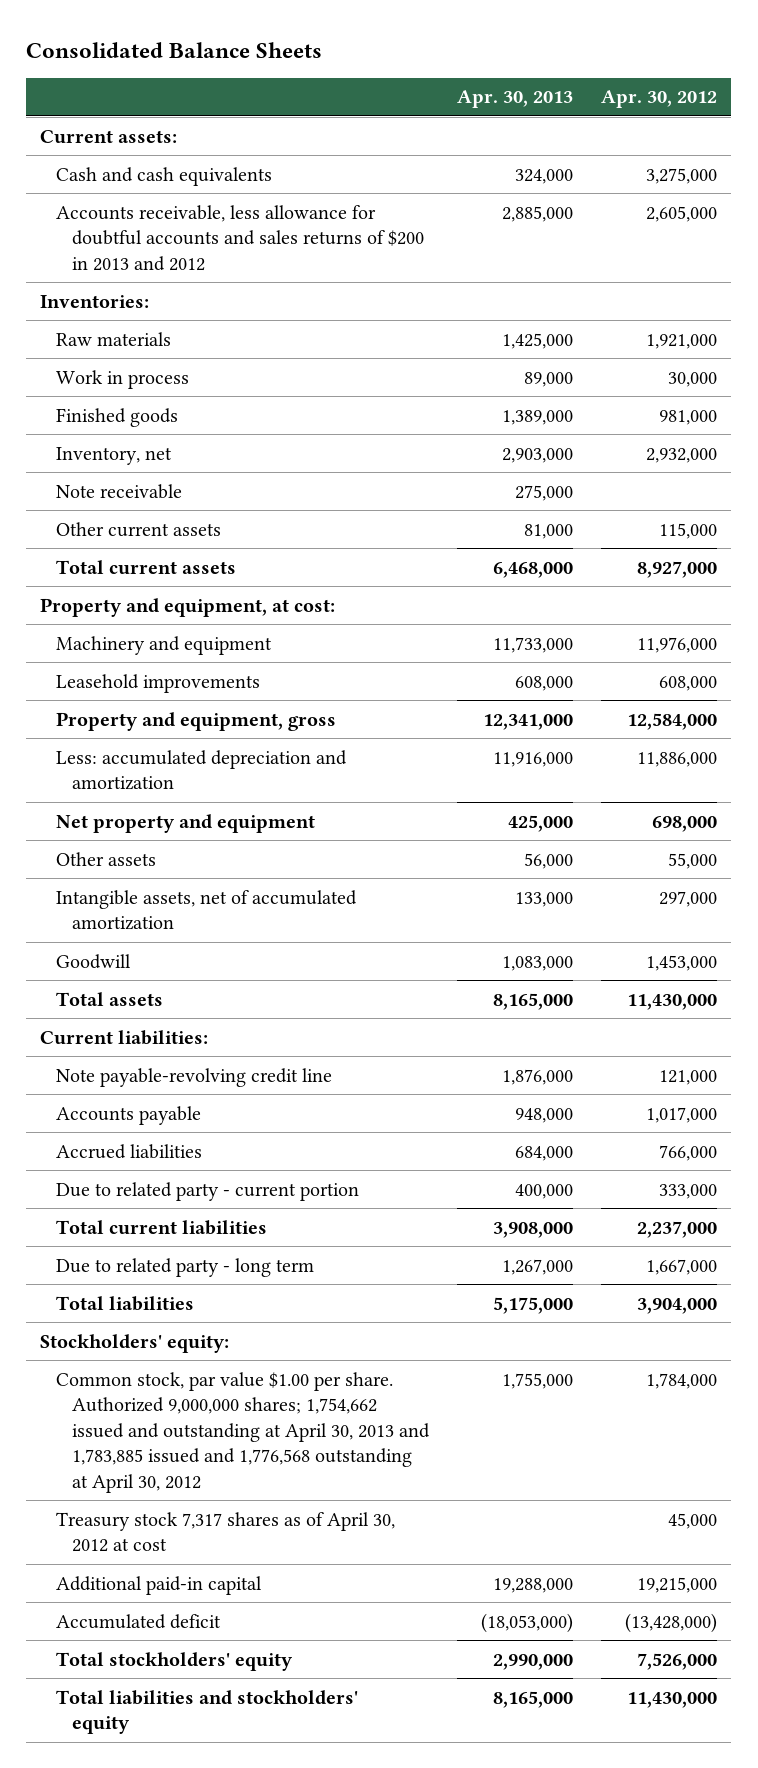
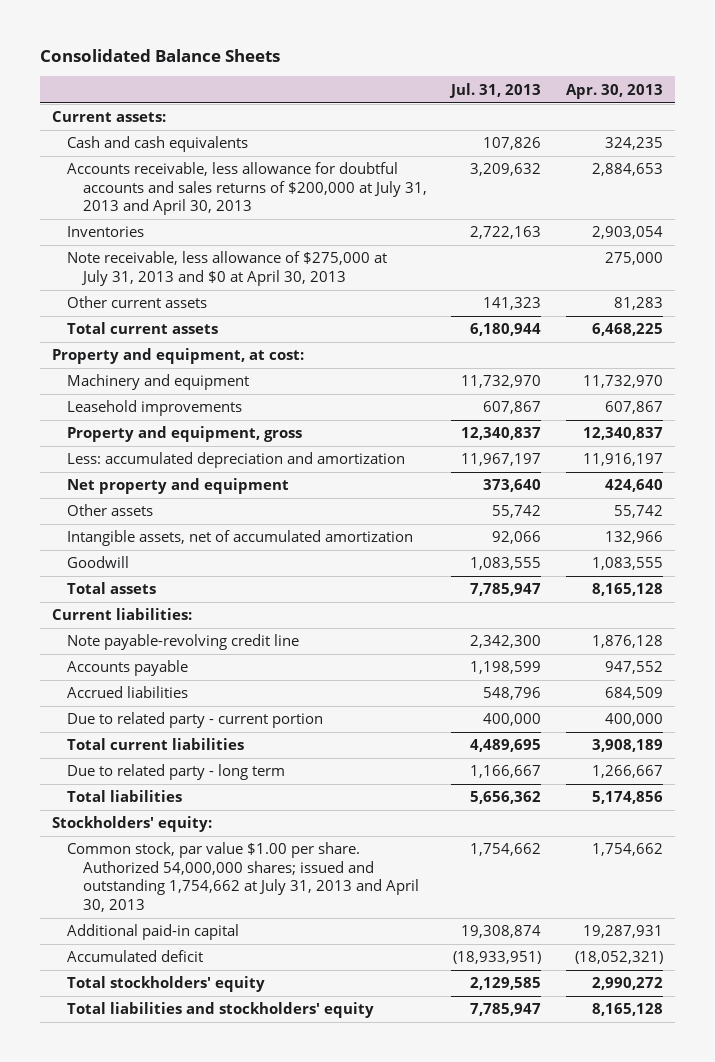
- | Apr. 30, 2013 | Apr. 30, 2012
+ | Jul. 31, 2013 | Apr. 30, 2013
- Cash and cash equivalents | 324,000 | 3,275,000
- Accounts receivable, less allowance for doubtful accounts and sales returns of $200 in 2013 and 2012 | 2,885,000 | 2,605,000
- Inventories:
- Raw materials | 1,425,000 | 1,921,000
- Work in process | 89,000 | 30,000
- Finished goods | 1,389,000 | 981,000
- Inventory, net | 2,903,000 | 2,932,000
- Note receivable | 275,000 |
- Other current assets | 81,000 | 115,000
- Total current assets | 6,468,000 | 8,927,000
+ Cash and cash equivalents | 107,826 | 324,235
+ Accounts receivable, less allowance for doubtful accounts and sales returns of $200,000 at July 31, 2013 and April 30, 2013 | 3,209,632 | 2,884,653
+ Inventories | 2,722,163 | 2,903,054
+ Note receivable, less allowance of $275,000 at July 31, 2013 and $0 at April 30, 2013 | | 275,000
+ Other current assets | 141,323 | 81,283
+ Total current assets | 6,180,944 | 6,468,225
- Machinery and equipment | 11,733,000 | 11,976,000
- Leasehold improvements | 608,000 | 608,000
- Property and equipment, gross | 12,341,000 | 12,584,000
- Less: accumulated depreciation and amortization | 11,916,000 | 11,886,000
- Net property and equipment | 425,000 | 698,000
- Other assets | 56,000 | 55,000
- Intangible assets, net of accumulated amortization | 133,000 | 297,000
- Goodwill | 1,083,000 | 1,453,000
- Total assets | 8,165,000 | 11,430,000
+ Machinery and equipment | 11,732,970 | 11,732,970
+ Leasehold improvements | 607,867 | 607,867
+ Property and equipment, gross | 12,340,837 | 12,340,837
+ Less: accumulated depreciation and amortization | 11,967,197 | 11,916,197
+ Net property and equipment | 373,640 | 424,640
+ Other assets | 55,742 | 55,742
+ Intangible assets, net of accumulated amortization | 92,066 | 132,966
+ Goodwill | 1,083,555 | 1,083,555
+ Total assets | 7,785,947 | 8,165,128
- Note payable-revolving credit line | 1,876,000 | 121,000
- Accounts payable | 948,000 | 1,017,000
- Accrued liabilities | 684,000 | 766,000
+ Note payable-revolving credit line | 2,342,300 | 1,876,128
+ Accounts payable | 1,198,599 | 947,552
+ Accrued liabilities | 548,796 | 684,509
- Total current liabilities | 3,908,000 | 2,237,000
- Due to related party - long term | 1,267,000 | 1,667,000
- Total liabilities | 5,175,000 | 3,904,000
+ Total current liabilities | 4,489,695 | 3,908,189
+ Due to related party - long term | 1,166,667 | 1,266,667
+ Total liabilities | 5,656,362 | 5,174,856
- Common stock, par value $1.00 per share. Authorized 9,000,000 shares; 1,754,662 issued and outstanding at April 30, 2013 and 1,783,885 issued and 1,776,568 outstanding at April 30, 2012 | 1,755,000 | 1,784,000
- Treasury stock 7,317 shares as of April 30, 2012 at cost | | 45,000
- Additional paid-in capital | 19,288,000 | 19,215,000
- Accumulated deficit | (18,053,000) | (13,428,000)
- Total stockholders' equity | 2,990,000 | 7,526,000
- Total liabilities and stockholders' equity | 8,165,000 | 11,430,000
+ Common stock, par value $1.00 per share. Authorized 54,000,000 shares; issued and outstanding 1,754,662 at July 31, 2013 and April 30, 2013 | 1,754,662 | 1,754,662
+ Additional paid-in capital | 19,308,874 | 19,287,931
+ Accumulated deficit | (18,933,951) | (18,052,321)
+ Total stockholders' equity | 2,129,585 | 2,990,272
+ Total liabilities and stockholders' equity | 7,785,947 | 8,165,128

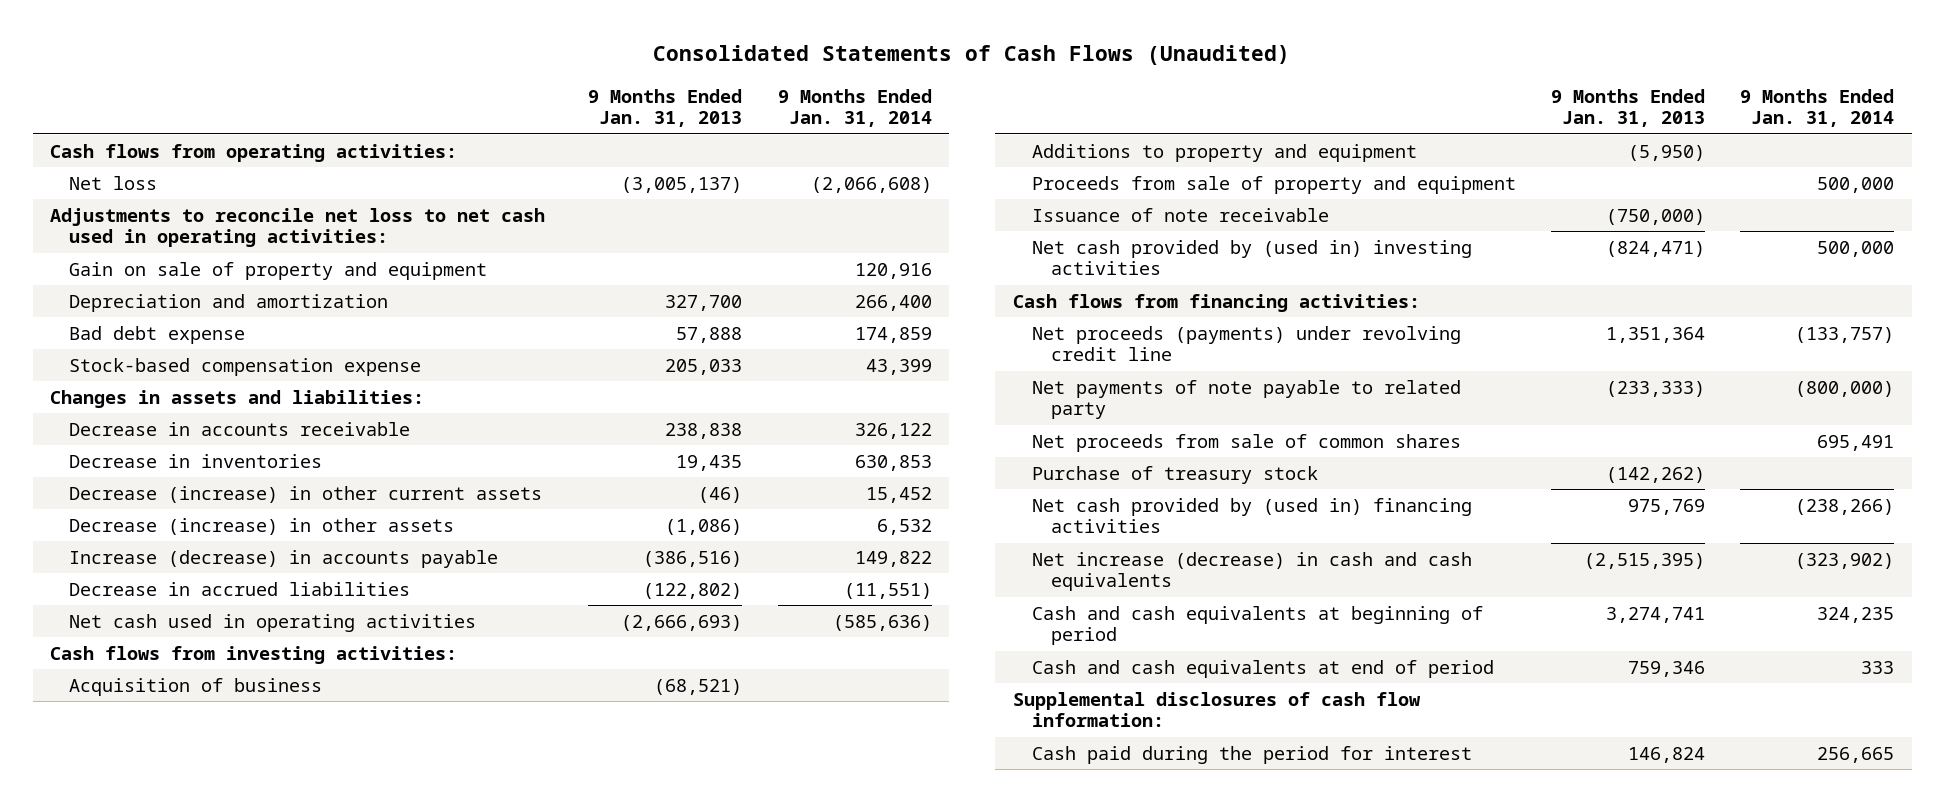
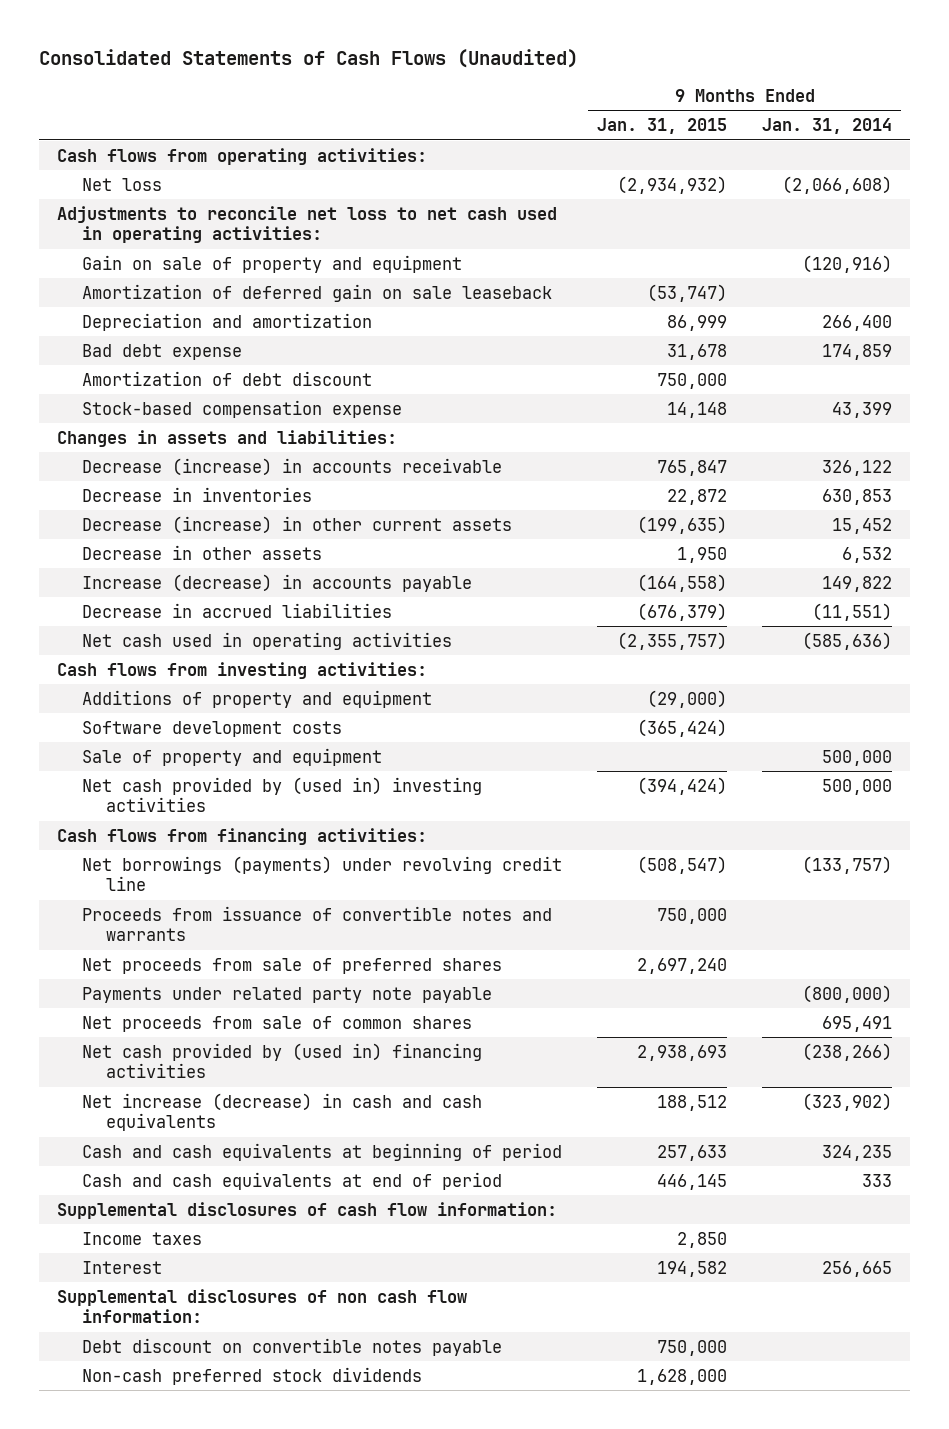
- | 9 Months Ended Jan. 31, 2013 | 9 Months Ended Jan. 31, 2014
+ | 9 Months Ended Jan. 31, 2015 | 9 Months Ended Jan. 31, 2014
- Gain on sale of property and equipment | | 120,916
+ Gain on sale of property and equipment | | (120,916)
+ Amortization of deferred gain on sale leaseback | (53,747) |
+ Amortization of debt discount | 750,000 |
- Decrease in accounts receivable | 238,838 | 326,122
+ Decrease (increase) in accounts receivable | 765,847 | 326,122
- Decrease (increase) in other assets | (1,086) | 6,532
+ Decrease in other assets | 1,950 | 6,532
- Acquisition of business | (68,521) |
- Additions to property and equipment | (5,950) |
- Proceeds from sale of property and equipment | | 500,000
- Issuance of note receivable | (750,000) |
+ Additions of property and equipment | (29,000) |
+ Software development costs | (365,424) |
+ Sale of property and equipment | | 500,000
- Net proceeds (payments) under revolving credit line | 1,351,364 | (133,757)
- Net payments of note payable to related party | (233,333) | (800,000)
+ Net borrowings (payments) under revolving credit line | (508,547) | (133,757)
+ Proceeds from issuance of convertible notes and warrants | 750,000 |
+ Net proceeds from sale of preferred shares | 2,697,240 |
+ Payments under related party note payable | | (800,000)
- Purchase of treasury stock | (142,262) |
- Cash paid during the period for interest | 146,824 | 256,665
+ Income taxes | 2,850 |
+ Interest | 194,582 | 256,665
+ Supplemental disclosures of non cash flow information:
+ Debt discount on convertible notes payable | 750,000 |
+ Non-cash preferred stock dividends | 1,628,000 |

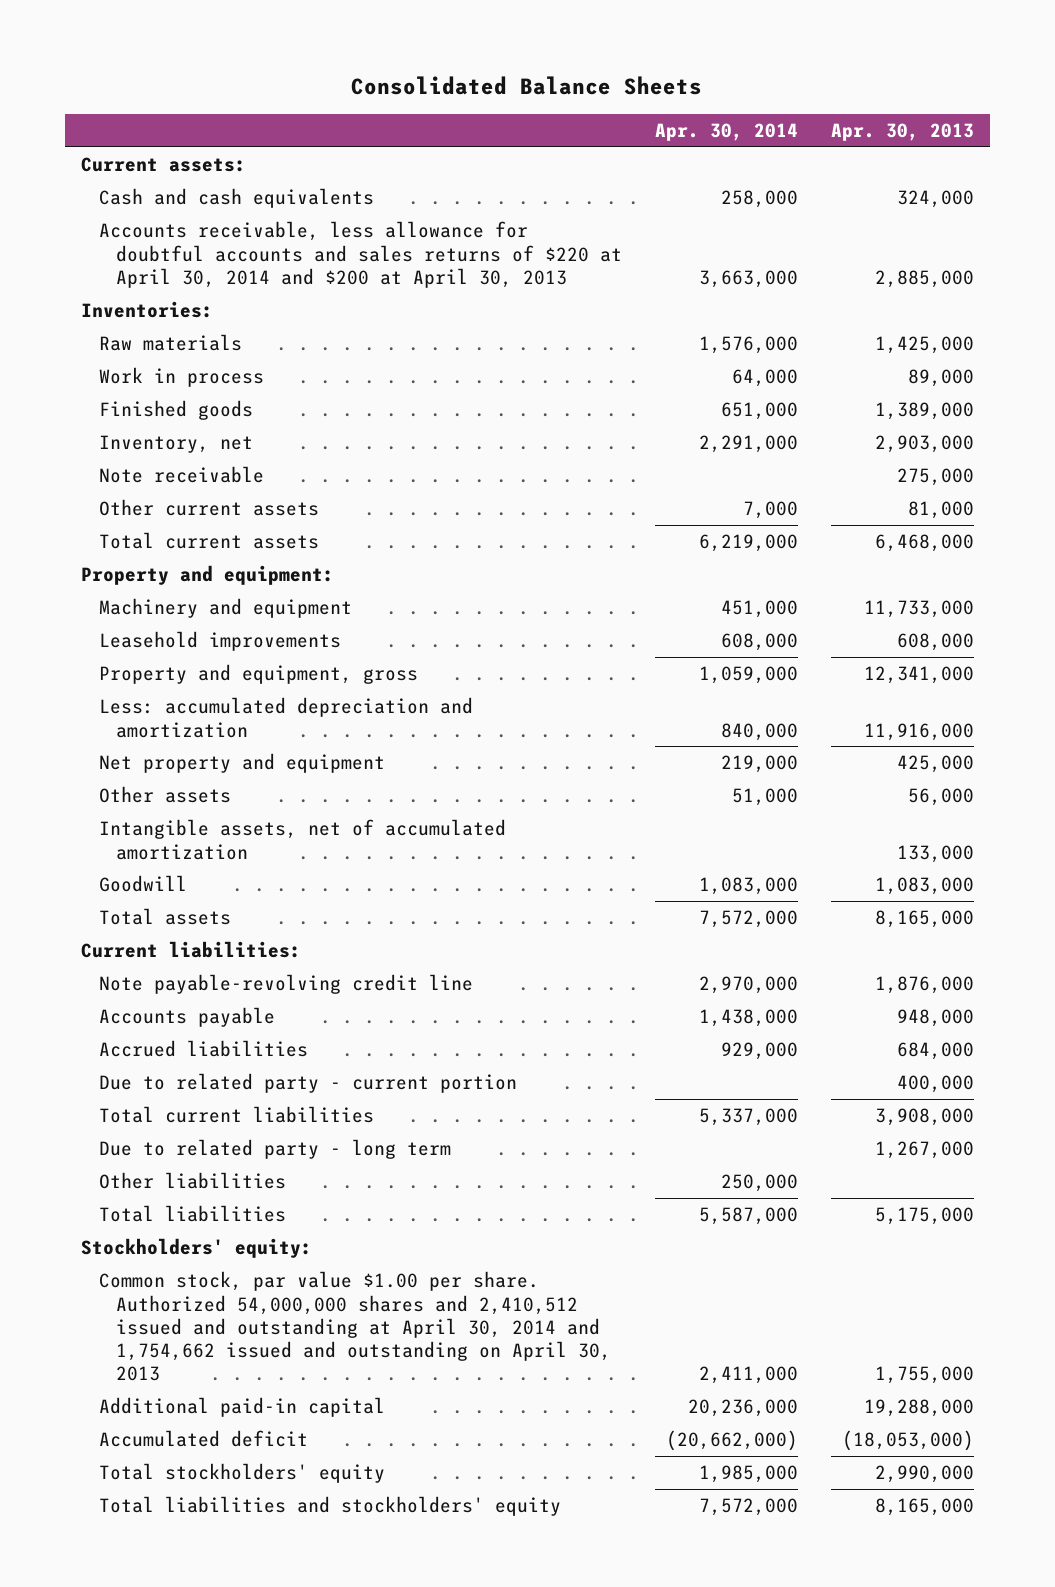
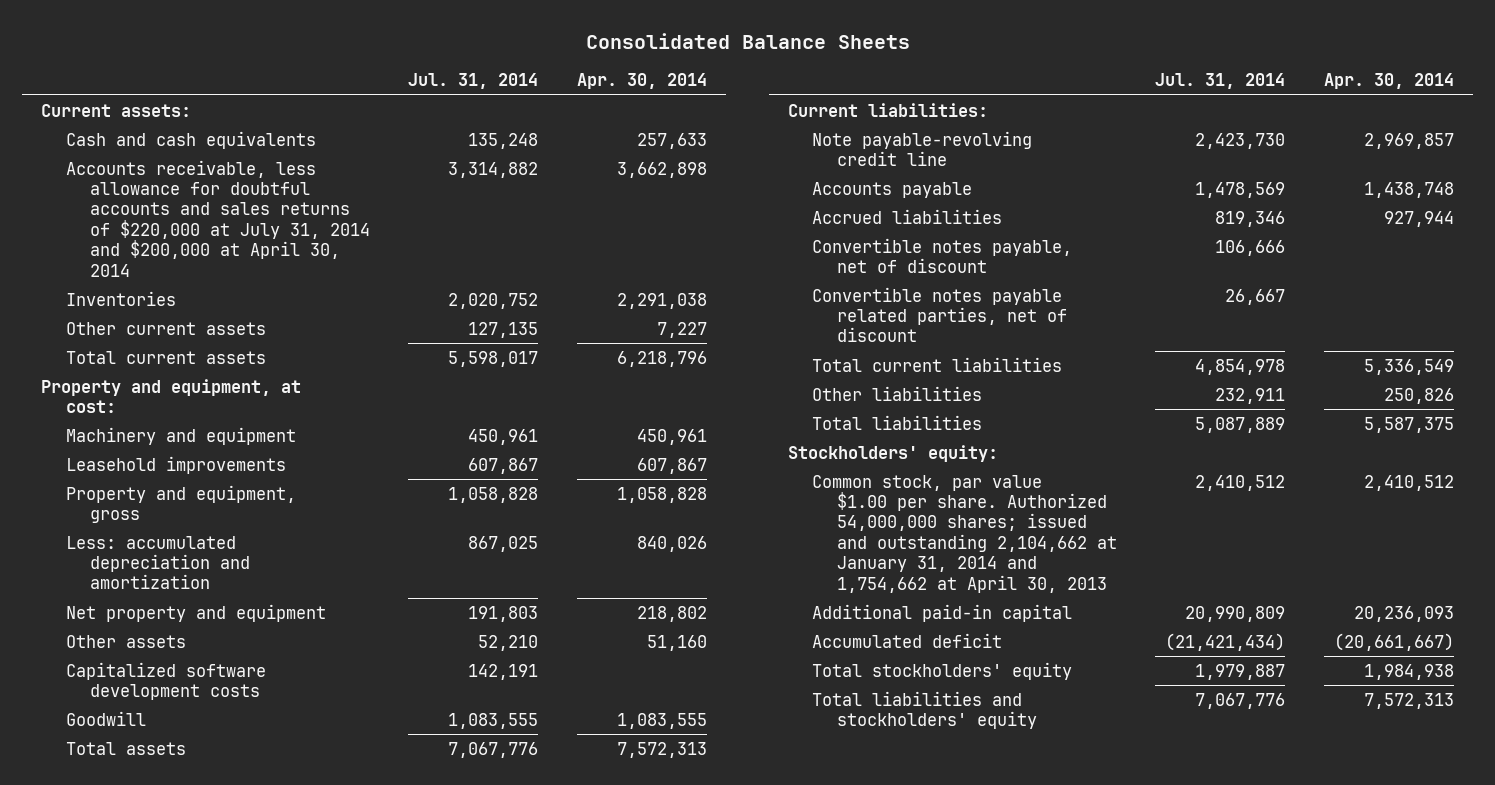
- | Apr. 30, 2014 | Apr. 30, 2013
+ | Jul. 31, 2014 | Apr. 30, 2014
- Cash and cash equivalents | 258,000 | 324,000
- Accounts receivable, less allowance for doubtful accounts and sales returns of $220 at April 30, 2014 and $200 at April 30, 2013 | 3,663,000 | 2,885,000
- Inventories:
- Raw materials | 1,576,000 | 1,425,000
- Work in process | 64,000 | 89,000
- Finished goods | 651,000 | 1,389,000
- Inventory, net | 2,291,000 | 2,903,000
- Note receivable | | 275,000
- Other current assets | 7,000 | 81,000
- Total current assets | 6,219,000 | 6,468,000
- Property and equipment:
- Machinery and equipment | 451,000 | 11,733,000
- Leasehold improvements | 608,000 | 608,000
- Property and equipment, gross | 1,059,000 | 12,341,000
- Less: accumulated depreciation and amortization | 840,000 | 11,916,000
- Net property and equipment | 219,000 | 425,000
- Other assets | 51,000 | 56,000
- Intangible assets, net of accumulated amortization | | 133,000
- Goodwill | 1,083,000 | 1,083,000
- Total assets | 7,572,000 | 8,165,000
+ Cash and cash equivalents | 135,248 | 257,633
+ Accounts receivable, less allowance for doubtful accounts and sales returns of $220,000 at July 31, 2014 and $200,000 at April 30, 2014 | 3,314,882 | 3,662,898
+ Inventories | 2,020,752 | 2,291,038
+ Other current assets | 127,135 | 7,227
+ Total current assets | 5,598,017 | 6,218,796
+ Property and equipment, at cost:
+ Machinery and equipment | 450,961 | 450,961
+ Leasehold improvements | 607,867 | 607,867
+ Property and equipment, gross | 1,058,828 | 1,058,828
+ Less: accumulated depreciation and amortization | 867,025 | 840,026
+ Net property and equipment | 191,803 | 218,802
+ Other assets | 52,210 | 51,160
+ Capitalized software development costs | 142,191 |
+ Goodwill | 1,083,555 | 1,083,555
+ Total assets | 7,067,776 | 7,572,313
- Note payable-revolving credit line | 2,970,000 | 1,876,000
- Accounts payable | 1,438,000 | 948,000
- Accrued liabilities | 929,000 | 684,000
- Due to related party - current portion | | 400,000
- Total current liabilities | 5,337,000 | 3,908,000
- Due to related party - long term | | 1,267,000
- Other liabilities | 250,000 |
- Total liabilities | 5,587,000 | 5,175,000
+ Note payable-revolving credit line | 2,423,730 | 2,969,857
+ Accounts payable | 1,478,569 | 1,438,748
+ Accrued liabilities | 819,346 | 927,944
+ Convertible notes payable, net of discount | 106,666 |
+ Convertible notes payable related parties, net of discount | 26,667 |
+ Total current liabilities | 4,854,978 | 5,336,549
+ Other liabilities | 232,911 | 250,826
+ Total liabilities | 5,087,889 | 5,587,375
- Common stock, par value $1.00 per share. Authorized 54,000,000 shares and 2,410,512 issued and outstanding at April 30, 2014 and 1,754,662 issued and outstanding on April 30, 2013 | 2,411,000 | 1,755,000
- Additional paid-in capital | 20,236,000 | 19,288,000
- Accumulated deficit | (20,662,000) | (18,053,000)
- Total stockholders' equity | 1,985,000 | 2,990,000
- Total liabilities and stockholders' equity | 7,572,000 | 8,165,000
+ Common stock, par value $1.00 per share. Authorized 54,000,000 shares; issued and outstanding 2,104,662 at January 31, 2014 and 1,754,662 at April 30, 2013 | 2,410,512 | 2,410,512
+ Additional paid-in capital | 20,990,809 | 20,236,093
+ Accumulated deficit | (21,421,434) | (20,661,667)
+ Total stockholders' equity | 1,979,887 | 1,984,938
+ Total liabilities and stockholders' equity | 7,067,776 | 7,572,313

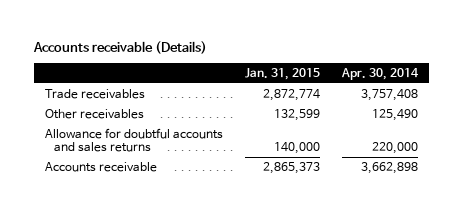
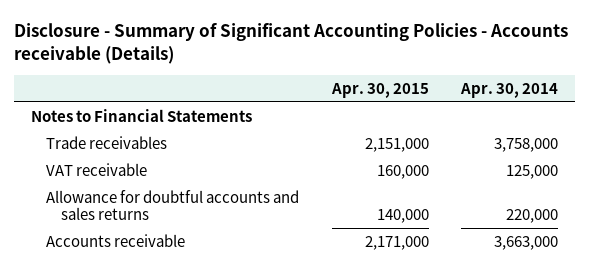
- Accounts receivable (Details)
+ Disclosure - Summary of Significant Accounting Policies - Accounts receivable (Details)
- | Jan. 31, 2015 | Apr. 30, 2014
+ | Apr. 30, 2015 | Apr. 30, 2014
- Trade receivables | 2,872,774 | 3,757,408
- Other receivables | 132,599 | 125,490
+ Notes to Financial Statements
+ Trade receivables | 2,151,000 | 3,758,000
+ VAT receivable | 160,000 | 125,000
- Accounts receivable | 2,865,373 | 3,662,898
+ Accounts receivable | 2,171,000 | 3,663,000

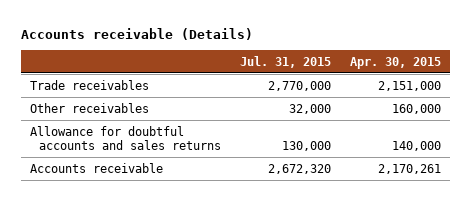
- Disclosure - Summary of Significant Accounting Policies - Accounts receivable (Details)
+ Accounts receivable (Details)
- | Apr. 30, 2015 | Apr. 30, 2014
+ | Jul. 31, 2015 | Apr. 30, 2015
- Notes to Financial Statements
- VAT receivable | 160,000 | 125,000
+ Other receivables | 32,000 | 160,000
- Accounts receivable | 2,171,000 | 3,663,000
+ Accounts receivable | 2,672,320 | 2,170,261

